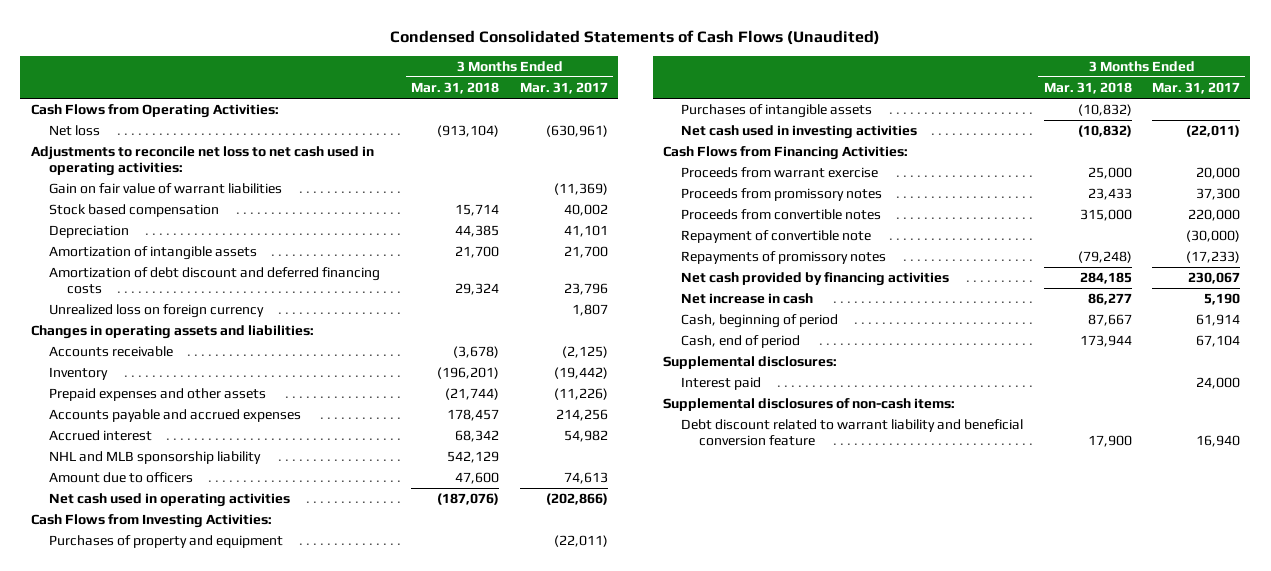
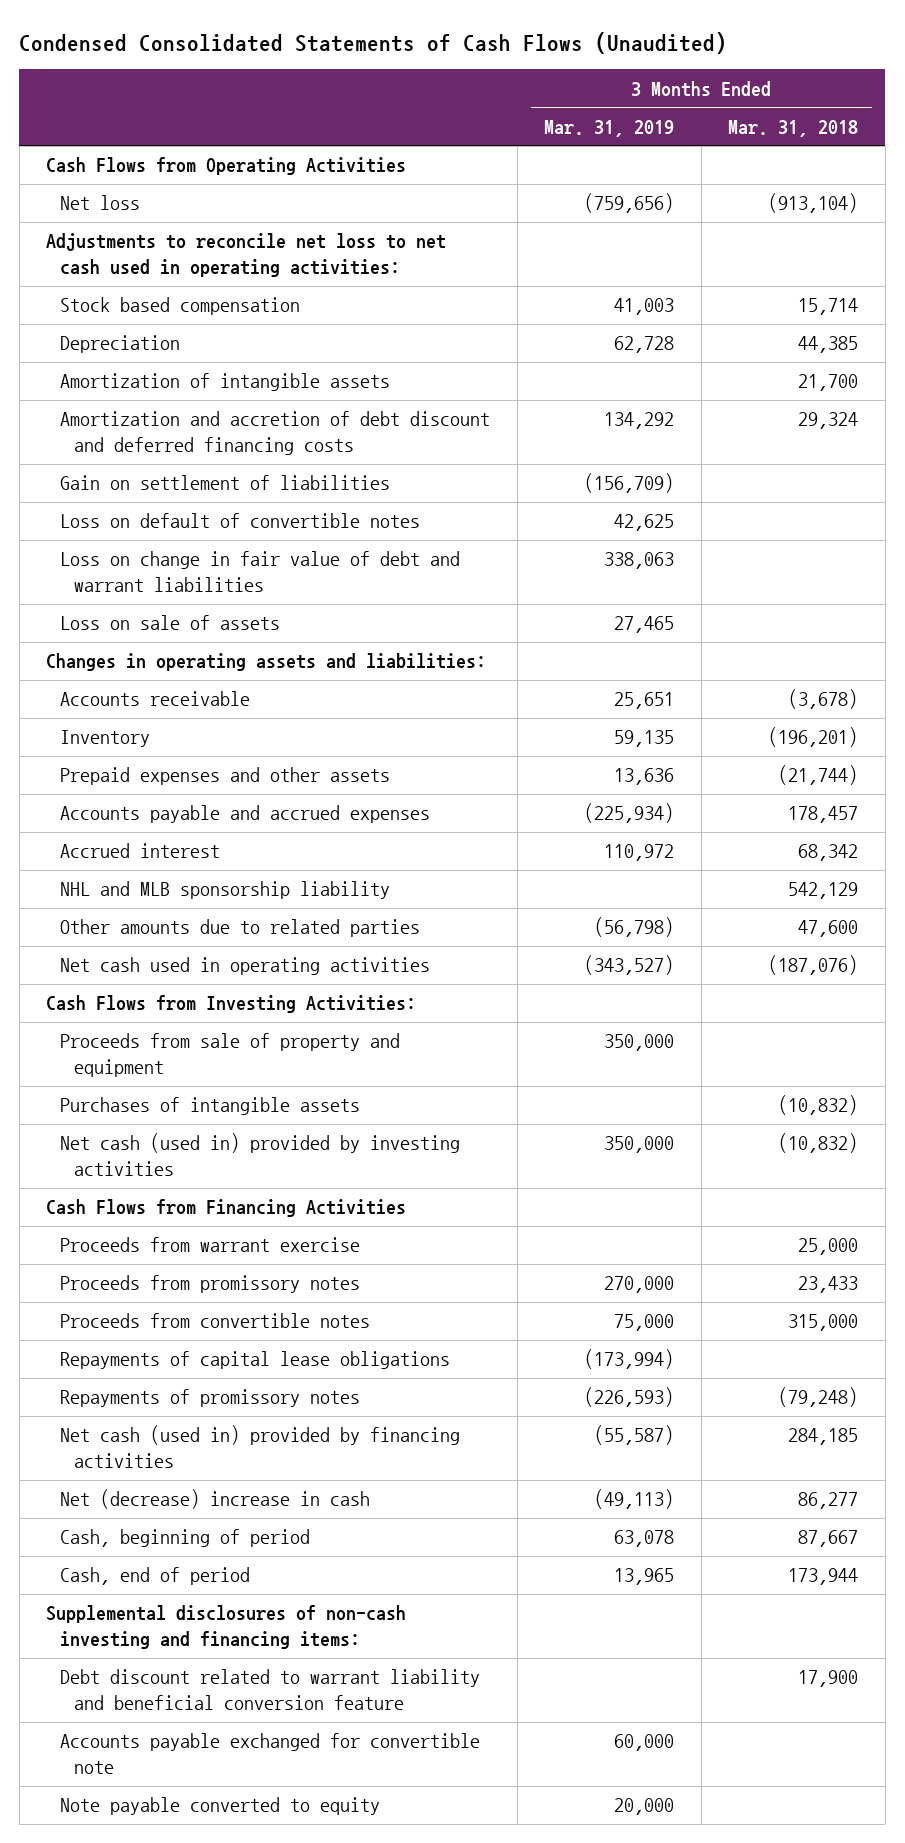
- | 3 Months Ended Mar. 31, 2018 | 3 Months Ended Mar. 31, 2017
+ | 3 Months Ended Mar. 31, 2019 | 3 Months Ended Mar. 31, 2018
- Cash Flows from Operating Activities:
+ Cash Flows from Operating Activities
- Gain on fair value of warrant liabilities | | (11,369)
- Amortization of debt discount and deferred financing costs | 29,324 | 23,796
- Unrealized loss on foreign currency | | 1,807
+ Amortization and accretion of debt discount and deferred financing costs | 134,292 | 29,324
+ Gain on settlement of liabilities | (156,709) |
+ Loss on default of convertible notes | 42,625 |
+ Loss on change in fair value of debt and warrant liabilities | 338,063 |
+ Loss on sale of assets | 27,465 |
- Amount due to officers | 47,600 | 74,613
+ Other amounts due to related parties | (56,798) | 47,600
- Purchases of property and equipment | | (22,011)
+ Proceeds from sale of property and equipment | 350,000 |
- Net cash used in investing activities | (10,832) | (22,011)
- Cash Flows from Financing Activities:
+ Net cash (used in) provided by investing activities | 350,000 | (10,832)
+ Cash Flows from Financing Activities
- Repayment of convertible note | | (30,000)
+ Repayments of capital lease obligations | (173,994) |
- Net cash provided by financing activities | 284,185 | 230,067
- Net increase in cash | 86,277 | 5,190
+ Net cash (used in) provided by financing activities | (55,587) | 284,185
+ Net (decrease) increase in cash | (49,113) | 86,277
- Supplemental disclosures:
- Interest paid | | 24,000
- Supplemental disclosures of non-cash items:
+ Supplemental disclosures of non-cash investing and financing items:
+ Accounts payable exchanged for convertible note | 60,000 |
+ Note payable converted to equity | 20,000 |

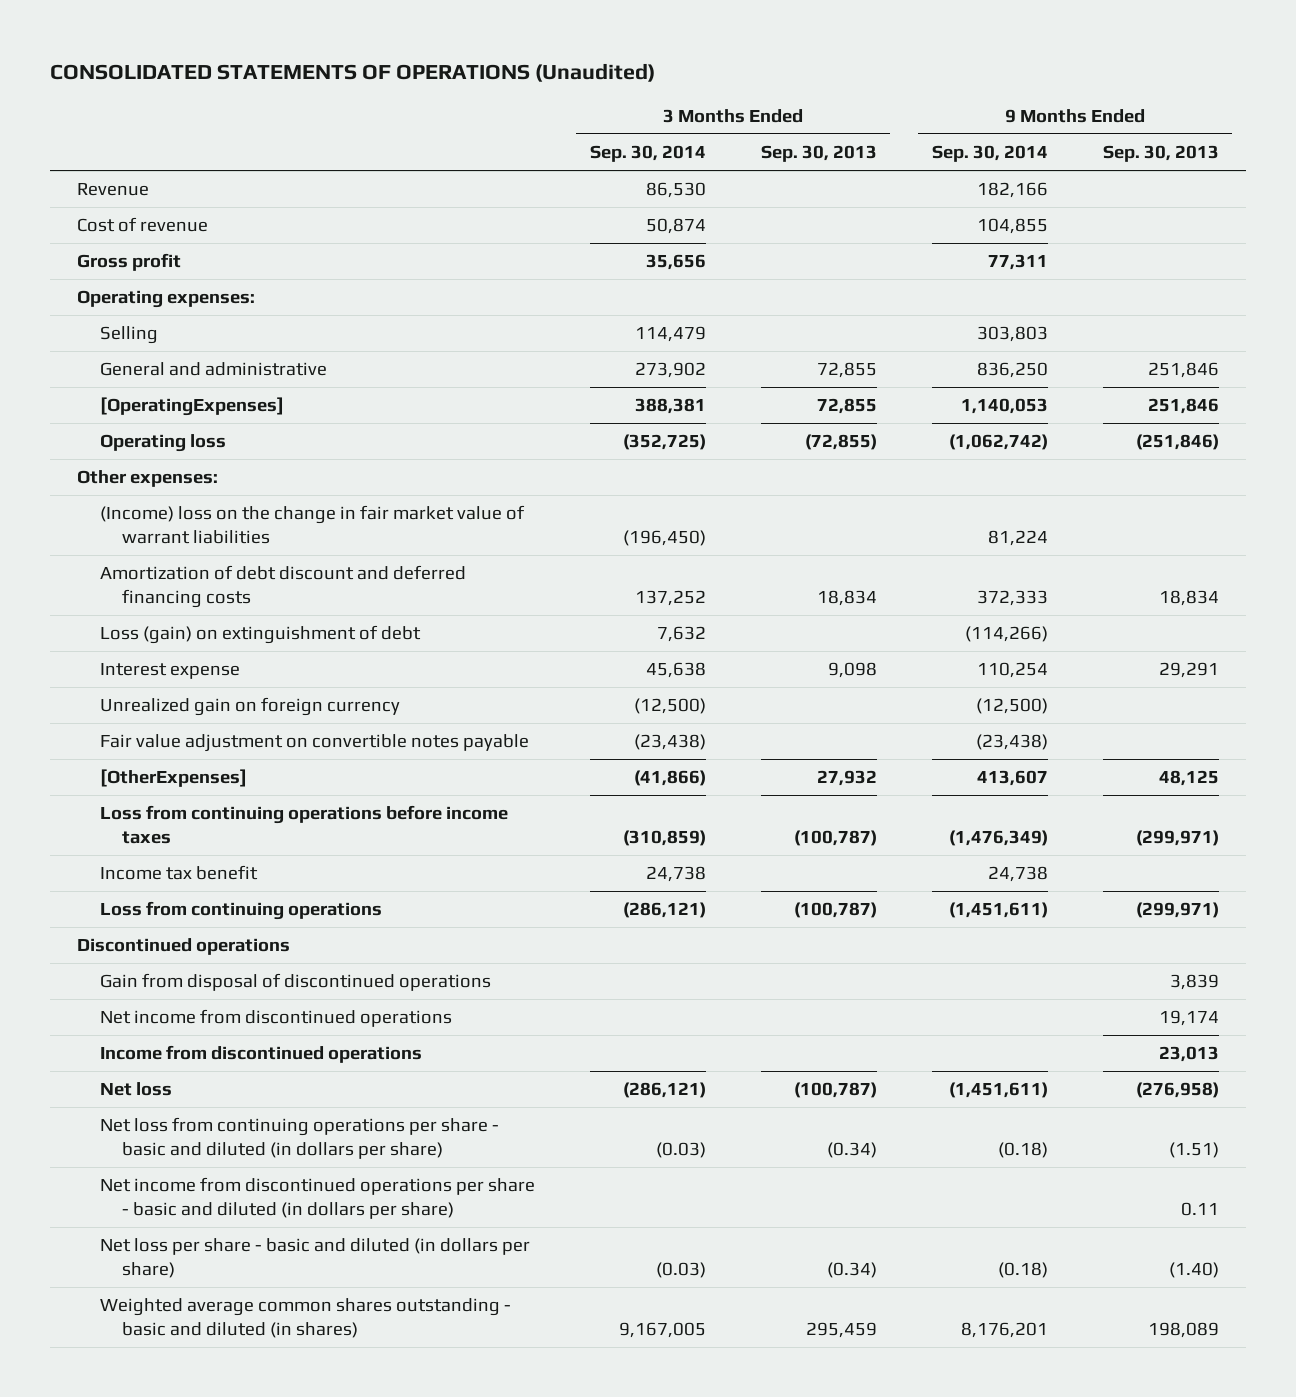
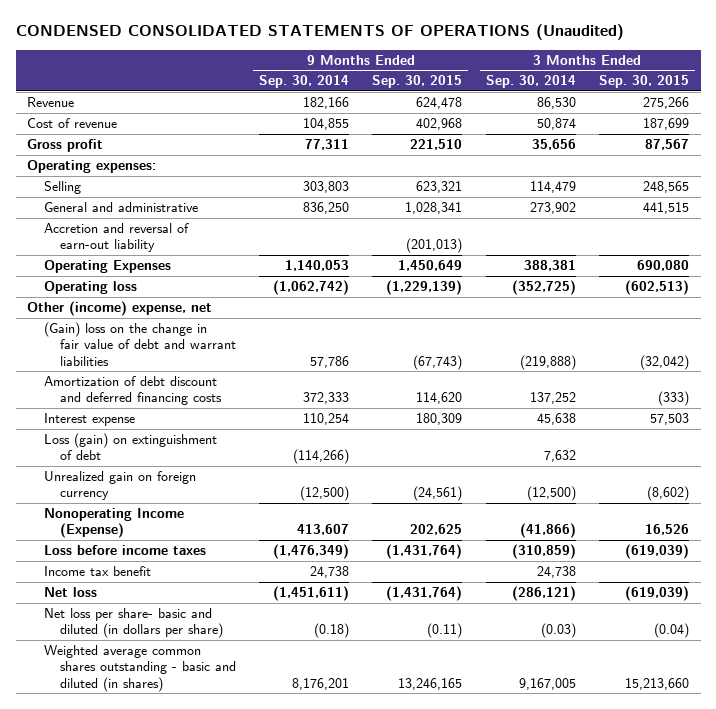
- CONSOLIDATED STATEMENTS OF OPERATIONS (Unaudited)
+ CONDENSED CONSOLIDATED STATEMENTS OF OPERATIONS (Unaudited)
- | 3 Months Ended Sep. 30, 2014 | 3 Months Ended Sep. 30, 2013 | 9 Months Ended Sep. 30, 2014 | 9 Months Ended Sep. 30, 2013
+ | 9 Months Ended Sep. 30, 2014 | 9 Months Ended Sep. 30, 2015 | 3 Months Ended Sep. 30, 2014 | 3 Months Ended Sep. 30, 2015
- [OperatingExpenses] | 388,381 | 72,855 | 1,140,053 | 251,846
+ Accretion and reversal of earn-out liability | | (201,013) | |
+ Operating Expenses | 1,140,053 | 1,450,649 | 388,381 | 690,080
- Other expenses:
- (Income) loss on the change in fair market value of warrant liabilities | (196,450) | | 81,224 |
+ Other (income) expense, net
+ (Gain) loss on the change in fair value of debt and warrant liabilities | 57,786 | (67,743) | (219,888) | (32,042)
moved down: Loss (gain) on extinguishment of debt | (114,266) | | 7,632 |
- Fair value adjustment on convertible notes payable | (23,438) | | (23,438) |
- [OtherExpenses] | (41,866) | 27,932 | 413,607 | 48,125
- Loss from continuing operations before income taxes | (310,859) | (100,787) | (1,476,349) | (299,971)
+ Nonoperating Income (Expense) | 413,607 | 202,625 | (41,866) | 16,526
+ Loss before income taxes | (1,476,349) | (1,431,764) | (310,859) | (619,039)
- Loss from continuing operations | (286,121) | (100,787) | (1,451,611) | (299,971)
- Discontinued operations
- Gain from disposal of discontinued operations | | | | 3,839
- Net income from discontinued operations | | | | 19,174
- Income from discontinued operations | | | | 23,013
- Net loss from continuing operations per share - basic and diluted (in dollars per share) | (0.03) | (0.34) | (0.18) | (1.51)
- Net income from discontinued operations per share - basic and diluted (in dollars per share) | | | | 0.11
- Net loss per share - basic and diluted (in dollars per share) | (0.03) | (0.34) | (0.18) | (1.40)
+ Net loss per share- basic and diluted (in dollars per share) | (0.18) | (0.11) | (0.03) | (0.04)

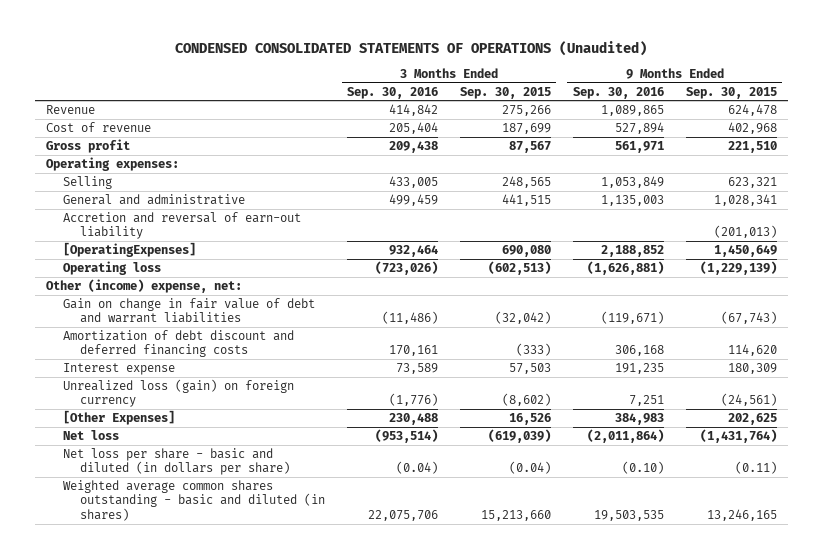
- | 9 Months Ended Sep. 30, 2014 | 9 Months Ended Sep. 30, 2015 | 3 Months Ended Sep. 30, 2014 | 3 Months Ended Sep. 30, 2015
+ | 3 Months Ended Sep. 30, 2016 | 3 Months Ended Sep. 30, 2015 | 9 Months Ended Sep. 30, 2016 | 9 Months Ended Sep. 30, 2015
- Operating Expenses | 1,140,053 | 1,450,649 | 388,381 | 690,080
+ [OperatingExpenses] | 932,464 | 690,080 | 2,188,852 | 1,450,649
- Other (income) expense, net
- (Gain) loss on the change in fair value of debt and warrant liabilities | 57,786 | (67,743) | (219,888) | (32,042)
+ Other (income) expense, net:
+ Gain on change in fair value of debt and warrant liabilities | (11,486) | (32,042) | (119,671) | (67,743)
- Loss (gain) on extinguishment of debt | (114,266) | | 7,632 |
- Unrealized gain on foreign currency | (12,500) | (24,561) | (12,500) | (8,602)
- Nonoperating Income (Expense) | 413,607 | 202,625 | (41,866) | 16,526
- Loss before income taxes | (1,476,349) | (1,431,764) | (310,859) | (619,039)
- Income tax benefit | 24,738 | | 24,738 |
+ Unrealized loss (gain) on foreign currency | (1,776) | (8,602) | 7,251 | (24,561)
+ [Other Expenses] | 230,488 | 16,526 | 384,983 | 202,625
- Net loss per share- basic and diluted (in dollars per share) | (0.18) | (0.11) | (0.03) | (0.04)
+ Net loss per share - basic and diluted (in dollars per share) | (0.04) | (0.04) | (0.10) | (0.11)

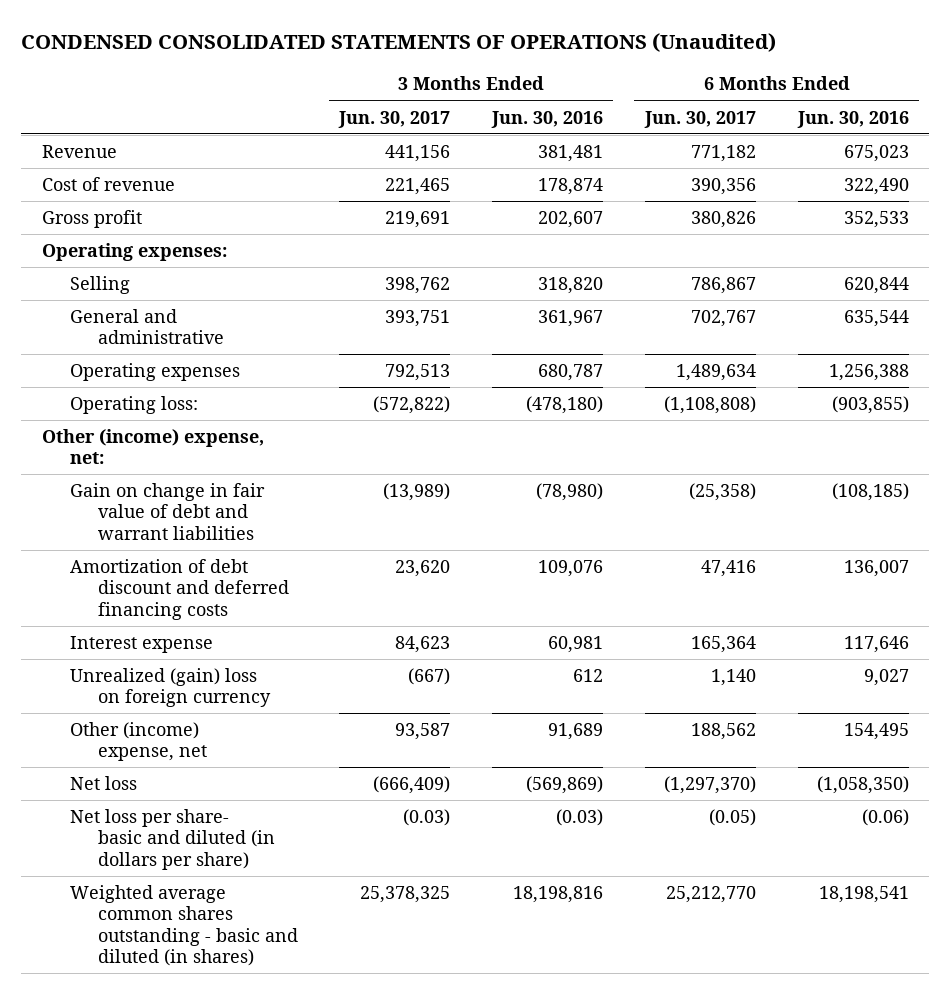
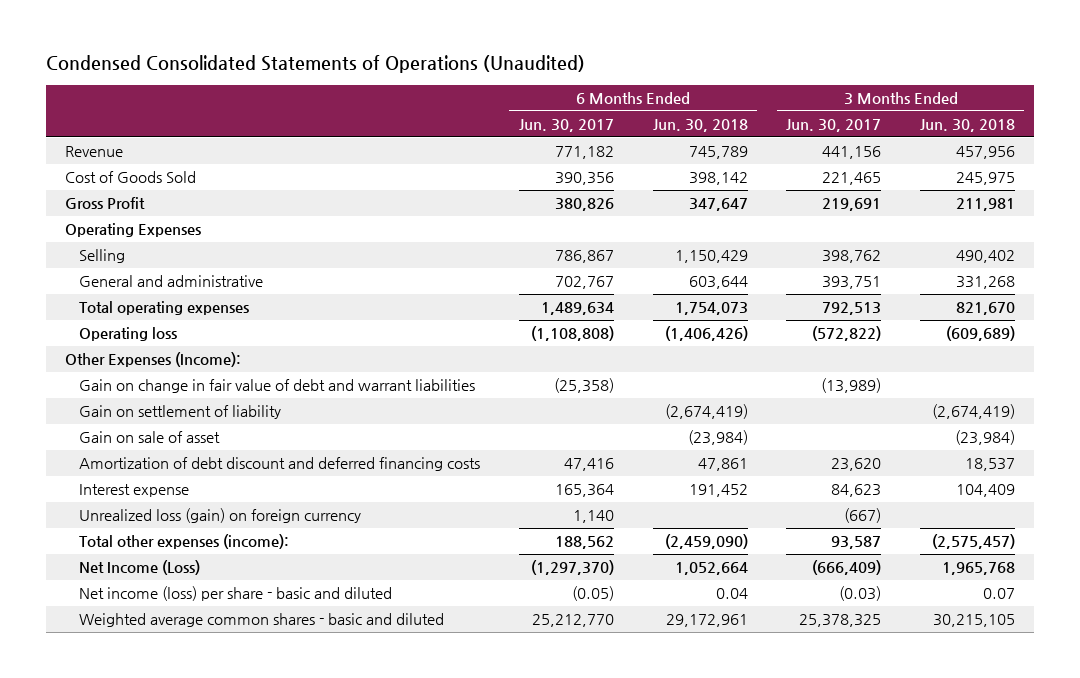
- CONDENSED CONSOLIDATED STATEMENTS OF OPERATIONS (Unaudited)
+ Condensed Consolidated Statements of Operations (Unaudited)
- | 3 Months Ended Jun. 30, 2017 | 3 Months Ended Jun. 30, 2016 | 6 Months Ended Jun. 30, 2017 | 6 Months Ended Jun. 30, 2016
+ | 6 Months Ended Jun. 30, 2017 | 6 Months Ended Jun. 30, 2018 | 3 Months Ended Jun. 30, 2017 | 3 Months Ended Jun. 30, 2018
- Cost of revenue | 221,465 | 178,874 | 390,356 | 322,490
- Gross profit | 219,691 | 202,607 | 380,826 | 352,533
- Operating expenses:
+ Cost of Goods Sold | 390,356 | 398,142 | 221,465 | 245,975
+ Gross Profit | 380,826 | 347,647 | 219,691 | 211,981
+ Operating Expenses
- Operating expenses | 792,513 | 680,787 | 1,489,634 | 1,256,388
- Operating loss: | (572,822) | (478,180) | (1,108,808) | (903,855)
- Other (income) expense, net:
+ Total operating expenses | 1,489,634 | 1,754,073 | 792,513 | 821,670
+ Operating loss | (1,108,808) | (1,406,426) | (572,822) | (609,689)
+ Other Expenses (Income):
+ Gain on settlement of liability | | (2,674,419) | | (2,674,419)
+ Gain on sale of asset | | (23,984) | | (23,984)
- Unrealized (gain) loss on foreign currency | (667) | 612 | 1,140 | 9,027
- Other (income) expense, net | 93,587 | 91,689 | 188,562 | 154,495
- Net loss | (666,409) | (569,869) | (1,297,370) | (1,058,350)
- Net loss per share- basic and diluted (in dollars per share) | (0.03) | (0.03) | (0.05) | (0.06)
- Weighted average common shares outstanding - basic and diluted (in shares) | 25,378,325 | 18,198,816 | 25,212,770 | 18,198,541
+ Unrealized loss (gain) on foreign currency | 1,140 | | (667) |
+ Total other expenses (income): | 188,562 | (2,459,090) | 93,587 | (2,575,457)
+ Net Income (Loss) | (1,297,370) | 1,052,664 | (666,409) | 1,965,768
+ Net income (loss) per share - basic and diluted | (0.05) | 0.04 | (0.03) | 0.07
+ Weighted average common shares - basic and diluted | 25,212,770 | 29,172,961 | 25,378,325 | 30,215,105

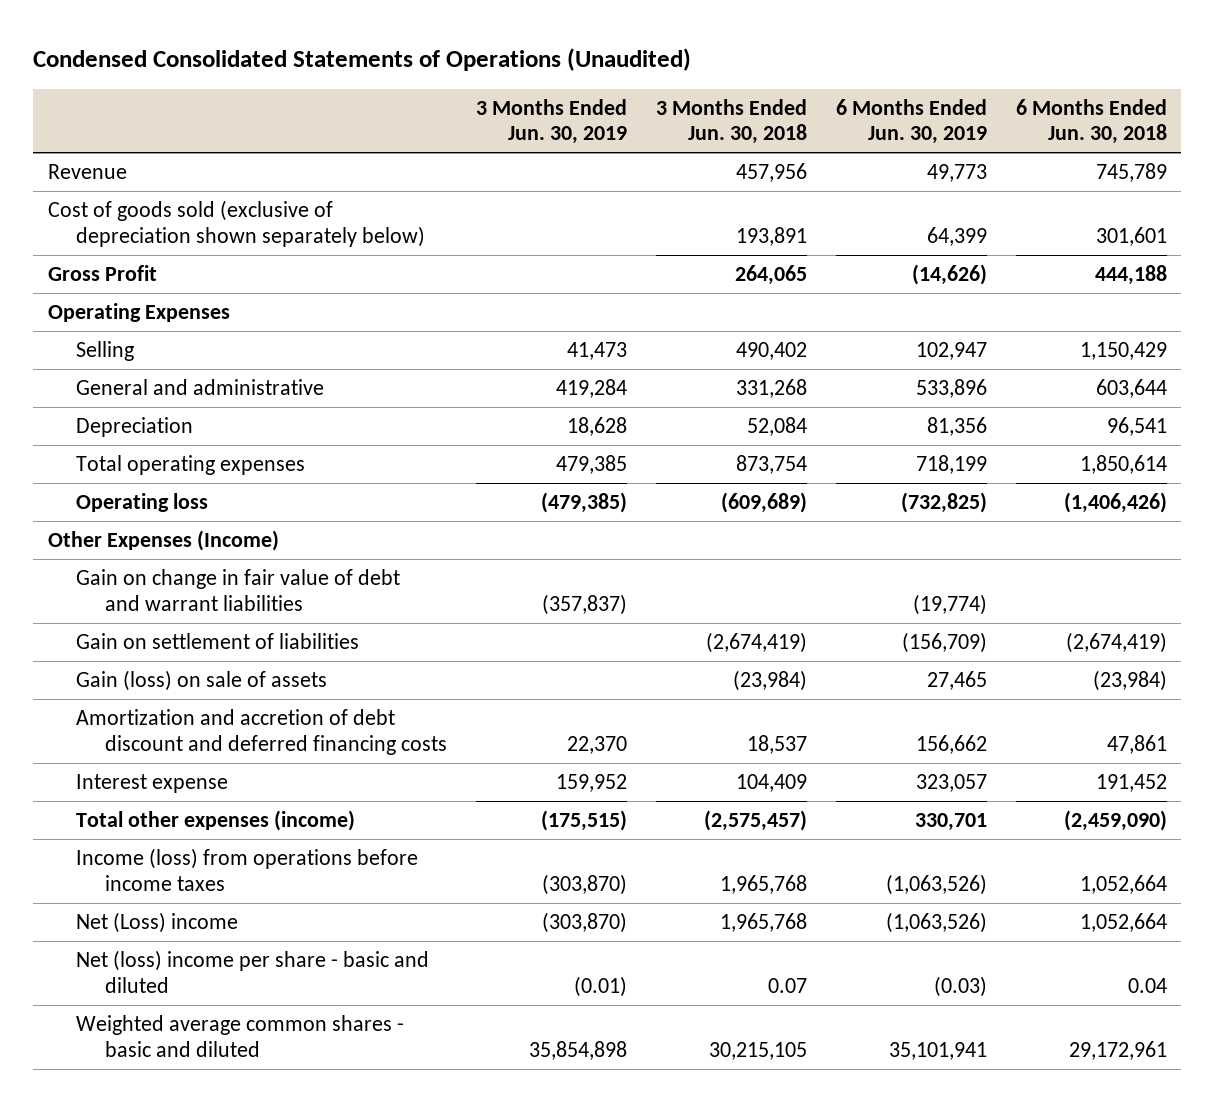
- | 6 Months Ended Jun. 30, 2017 | 6 Months Ended Jun. 30, 2018 | 3 Months Ended Jun. 30, 2017 | 3 Months Ended Jun. 30, 2018
+ | 3 Months Ended Jun. 30, 2019 | 3 Months Ended Jun. 30, 2018 | 6 Months Ended Jun. 30, 2019 | 6 Months Ended Jun. 30, 2018
- Cost of Goods Sold | 390,356 | 398,142 | 221,465 | 245,975
- Gross Profit | 380,826 | 347,647 | 219,691 | 211,981
+ Cost of goods sold (exclusive of depreciation shown separately below) | | 193,891 | 64,399 | 301,601
+ Gross Profit | | 264,065 | (14,626) | 444,188
- Total operating expenses | 1,489,634 | 1,754,073 | 792,513 | 821,670
+ Depreciation | 18,628 | 52,084 | 81,356 | 96,541
+ Total operating expenses | 479,385 | 873,754 | 718,199 | 1,850,614
- Other Expenses (Income):
+ Other Expenses (Income)
- Gain on settlement of liability | | (2,674,419) | | (2,674,419)
- Gain on sale of asset | | (23,984) | | (23,984)
- Amortization of debt discount and deferred financing costs | 47,416 | 47,861 | 23,620 | 18,537
+ Gain on settlement of liabilities | | (2,674,419) | (156,709) | (2,674,419)
+ Gain (loss) on sale of assets | | (23,984) | 27,465 | (23,984)
+ Amortization and accretion of debt discount and deferred financing costs | 22,370 | 18,537 | 156,662 | 47,861
- Unrealized loss (gain) on foreign currency | 1,140 | | (667) |
- Total other expenses (income): | 188,562 | (2,459,090) | 93,587 | (2,575,457)
- Net Income (Loss) | (1,297,370) | 1,052,664 | (666,409) | 1,965,768
- Net income (loss) per share - basic and diluted | (0.05) | 0.04 | (0.03) | 0.07
+ Total other expenses (income) | (175,515) | (2,575,457) | 330,701 | (2,459,090)
+ Income (loss) from operations before income taxes | (303,870) | 1,965,768 | (1,063,526) | 1,052,664
+ Net (Loss) income | (303,870) | 1,965,768 | (1,063,526) | 1,052,664
+ Net (loss) income per share - basic and diluted | (0.01) | 0.07 | (0.03) | 0.04

